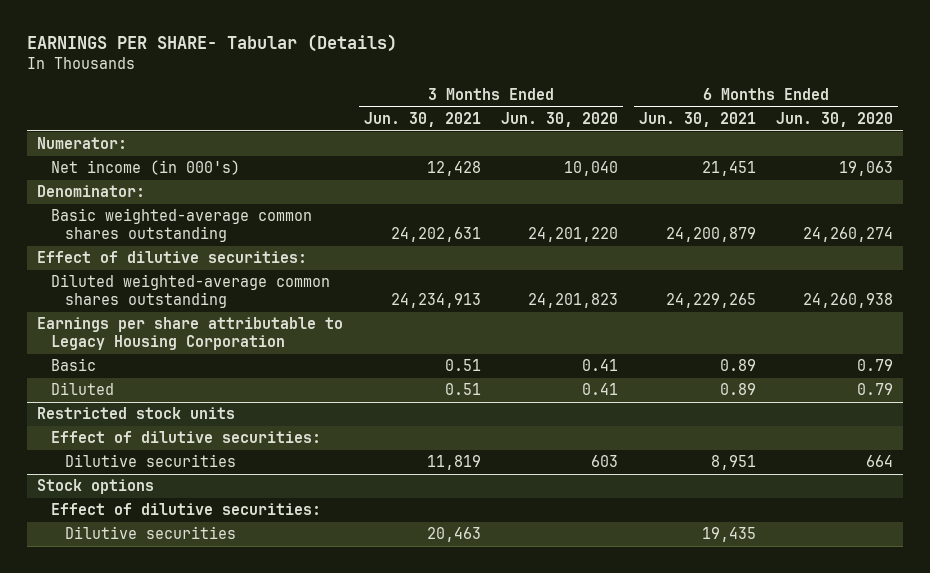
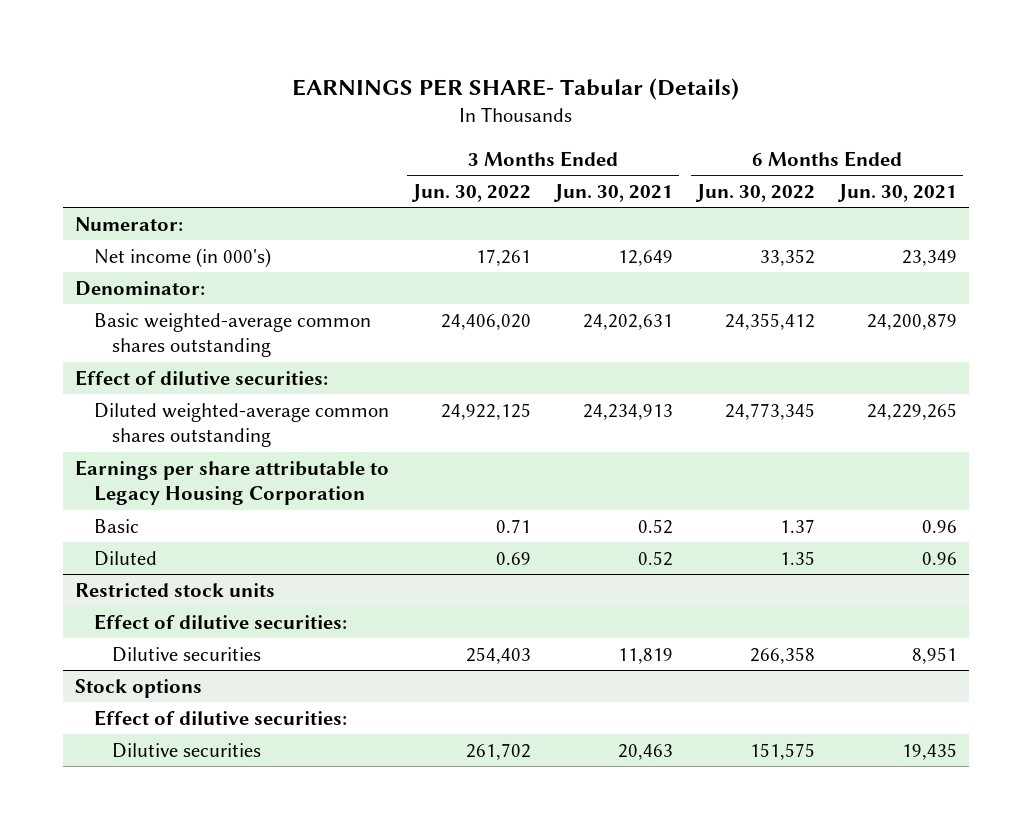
- | 3 Months Ended Jun. 30, 2021 | 3 Months Ended Jun. 30, 2020 | 6 Months Ended Jun. 30, 2021 | 6 Months Ended Jun. 30, 2020
+ | 3 Months Ended Jun. 30, 2022 | 3 Months Ended Jun. 30, 2021 | 6 Months Ended Jun. 30, 2022 | 6 Months Ended Jun. 30, 2021
- Net income (in 000's) | 12,428 | 10,040 | 21,451 | 19,063
+ Net income (in 000's) | 17,261 | 12,649 | 33,352 | 23,349
- Basic | 0.51 | 0.41 | 0.89 | 0.79
- Diluted | 0.51 | 0.41 | 0.89 | 0.79
+ Basic | 0.71 | 0.52 | 1.37 | 0.96
+ Diluted | 0.69 | 0.52 | 1.35 | 0.96

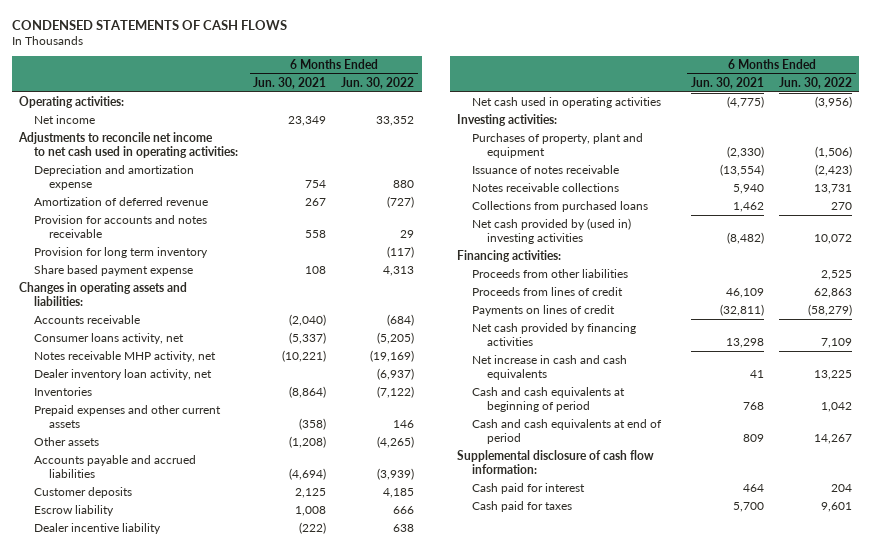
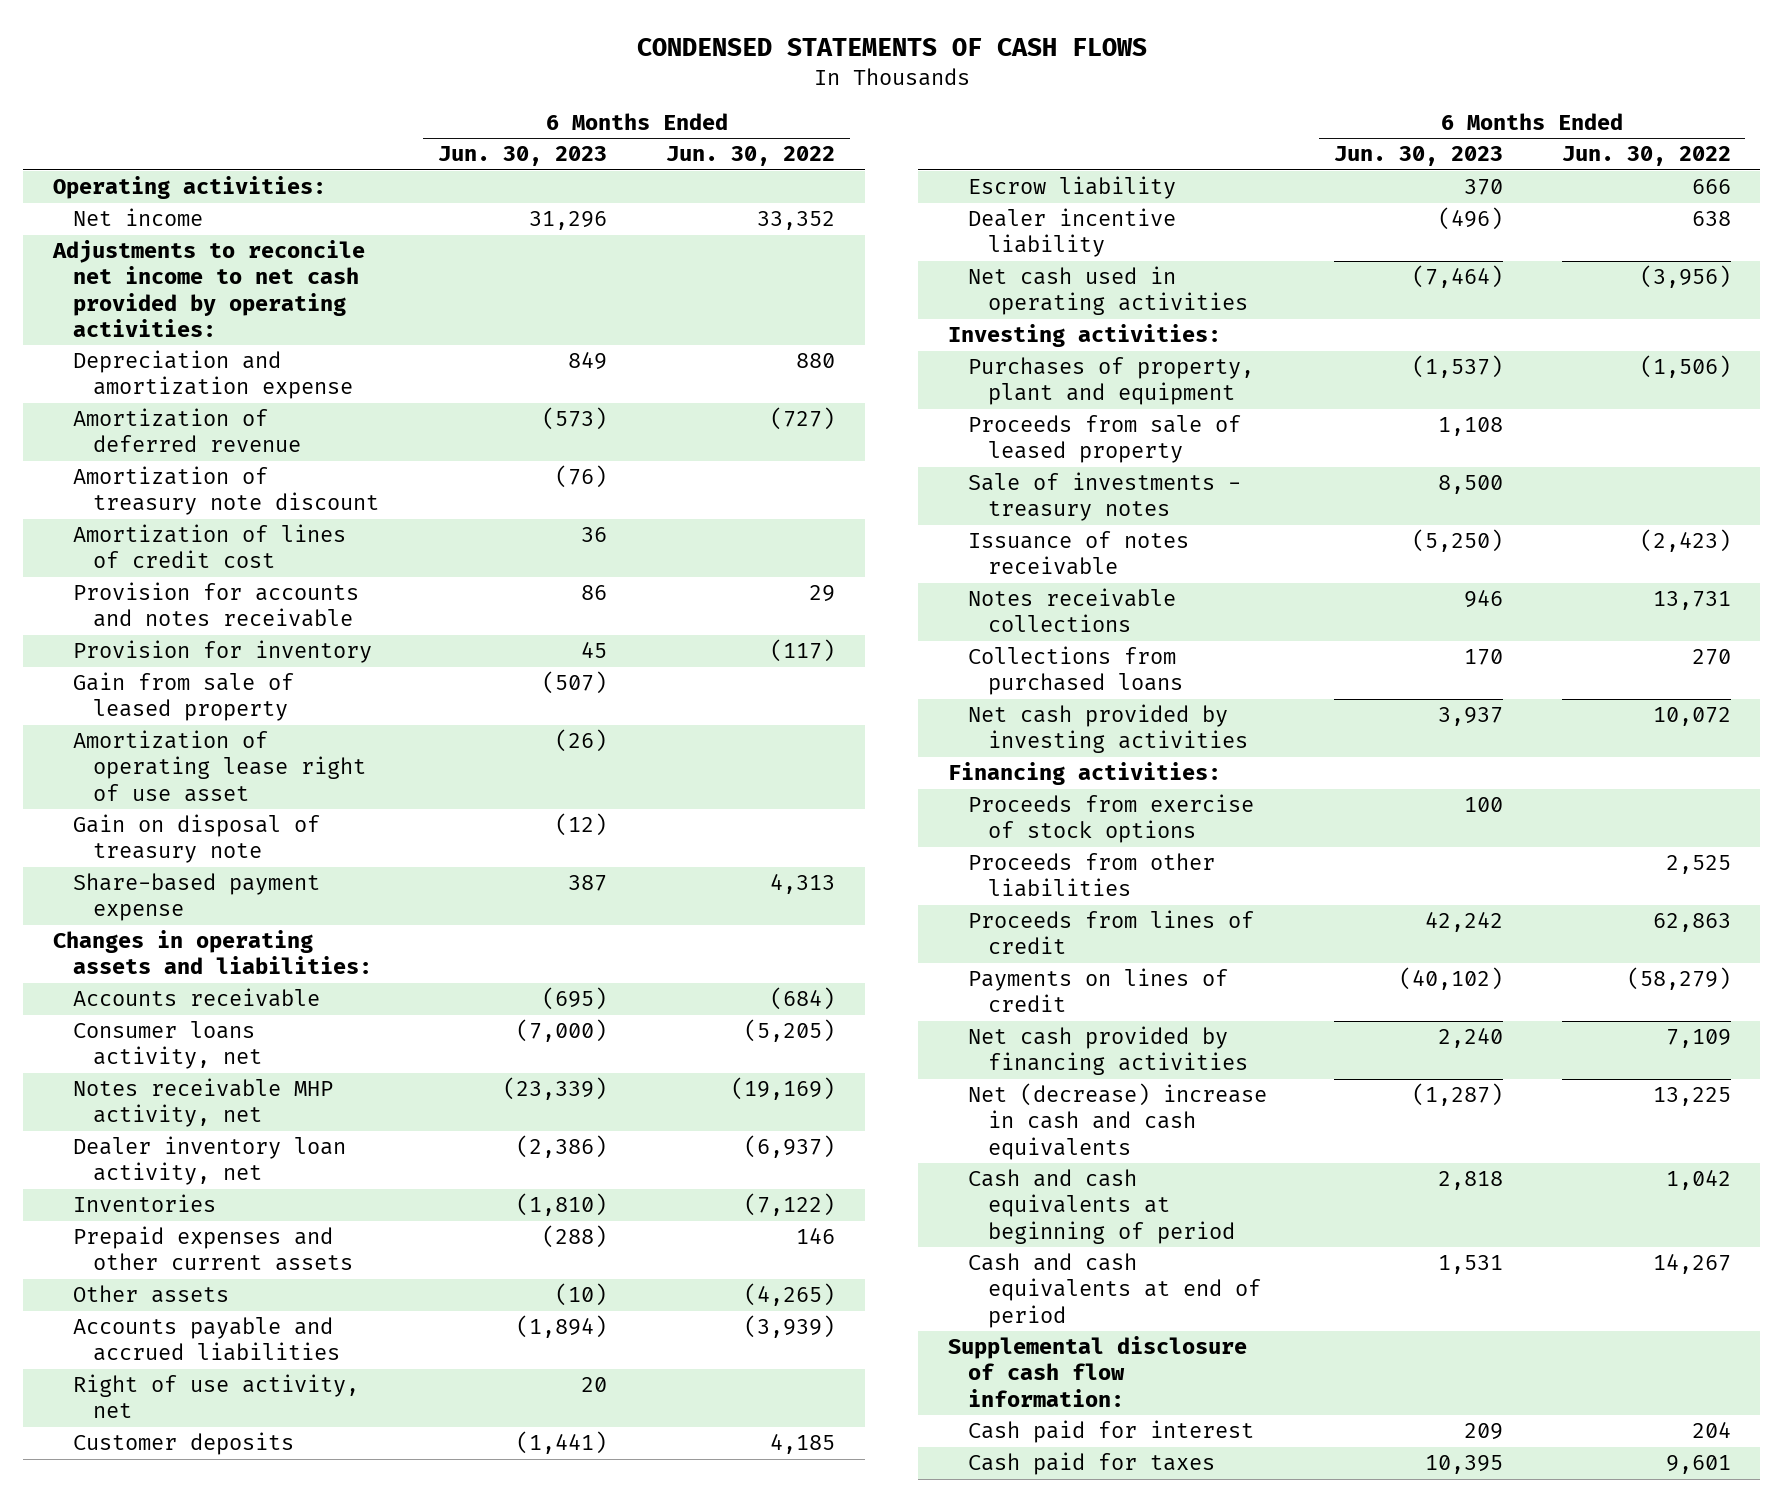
- | 6 Months Ended Jun. 30, 2021 | 6 Months Ended Jun. 30, 2022
+ | 6 Months Ended Jun. 30, 2023 | 6 Months Ended Jun. 30, 2022
- Adjustments to reconcile net income to net cash used in operating activities:
+ Adjustments to reconcile net income to net cash provided by operating activities:
+ Amortization of treasury note discount | (76) |
+ Amortization of lines of credit cost | 36 |
- Provision for long term inventory | | (117)
- Share based payment expense | 108 | 4,313
+ Provision for inventory | 45 | (117)
+ Gain from sale of leased property | (507) |
+ Amortization of operating lease right of use asset | (26) |
+ Gain on disposal of treasury note | (12) |
+ Share-based payment expense | 387 | 4,313
+ Right of use activity, net | 20 |
+ Proceeds from sale of leased property | 1,108 |
+ Sale of investments - treasury notes | 8,500 |
- Net cash provided by (used in) investing activities | (8,482) | 10,072
+ Net cash provided by investing activities | 3,937 | 10,072
+ Proceeds from exercise of stock options | 100 |
- Net increase in cash and cash equivalents | 41 | 13,225
+ Net (decrease) increase in cash and cash equivalents | (1,287) | 13,225

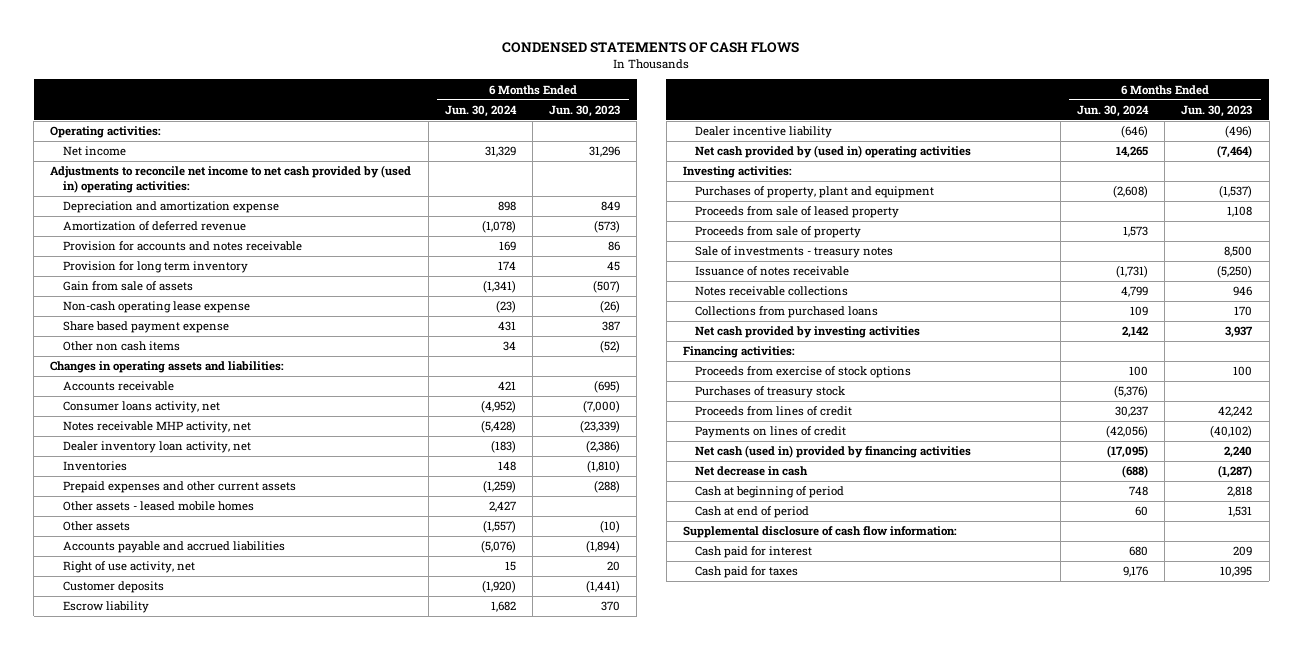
- | 6 Months Ended Jun. 30, 2023 | 6 Months Ended Jun. 30, 2022
+ | 6 Months Ended Jun. 30, 2024 | 6 Months Ended Jun. 30, 2023
- Adjustments to reconcile net income to net cash provided by operating activities:
+ Adjustments to reconcile net income to net cash provided by (used in) operating activities:
- Amortization of treasury note discount | (76) |
- Amortization of lines of credit cost | 36 |
- Provision for inventory | 45 | (117)
- Gain from sale of leased property | (507) |
- Amortization of operating lease right of use asset | (26) |
- Gain on disposal of treasury note | (12) |
- Share-based payment expense | 387 | 4,313
+ Provision for long term inventory | 174 | 45
+ Gain from sale of assets | (1,341) | (507)
+ Non-cash operating lease expense | (23) | (26)
+ Share based payment expense | 431 | 387
+ Other non cash items | 34 | (52)
+ Other assets - leased mobile homes | 2,427 |
- Net cash used in operating activities | (7,464) | (3,956)
+ Net cash provided by (used in) operating activities | 14,265 | (7,464)
+ Proceeds from sale of property | 1,573 |
- Proceeds from other liabilities | | 2,525
+ Purchases of treasury stock | (5,376) |
- Net cash provided by financing activities | 2,240 | 7,109
- Net (decrease) increase in cash and cash equivalents | (1,287) | 13,225
- Cash and cash equivalents at beginning of period | 2,818 | 1,042
- Cash and cash equivalents at end of period | 1,531 | 14,267
+ Net cash (used in) provided by financing activities | (17,095) | 2,240
+ Net decrease in cash | (688) | (1,287)
+ Cash at beginning of period | 748 | 2,818
+ Cash at end of period | 60 | 1,531

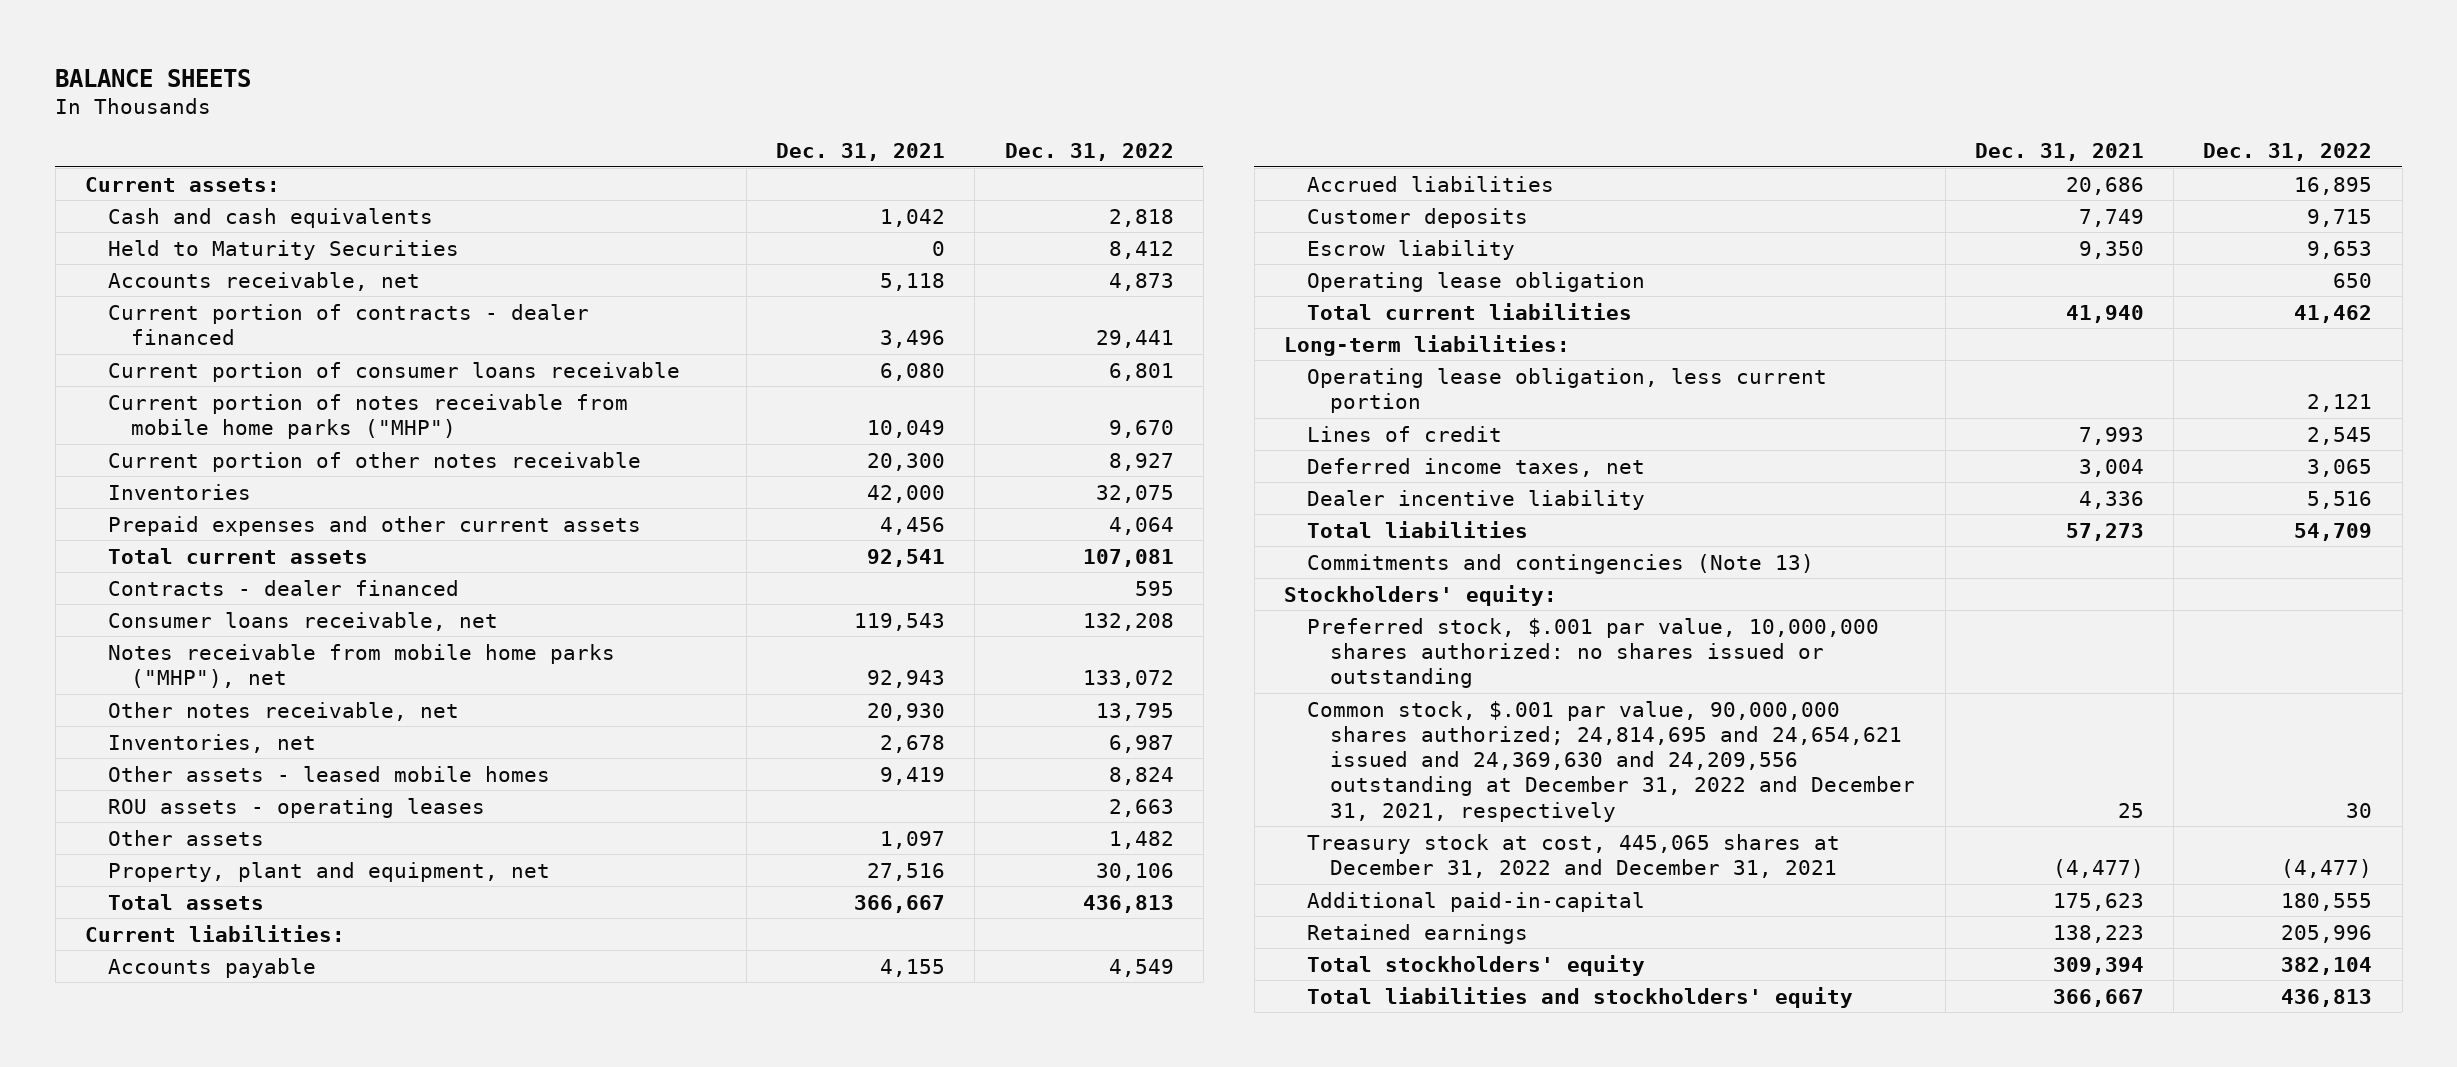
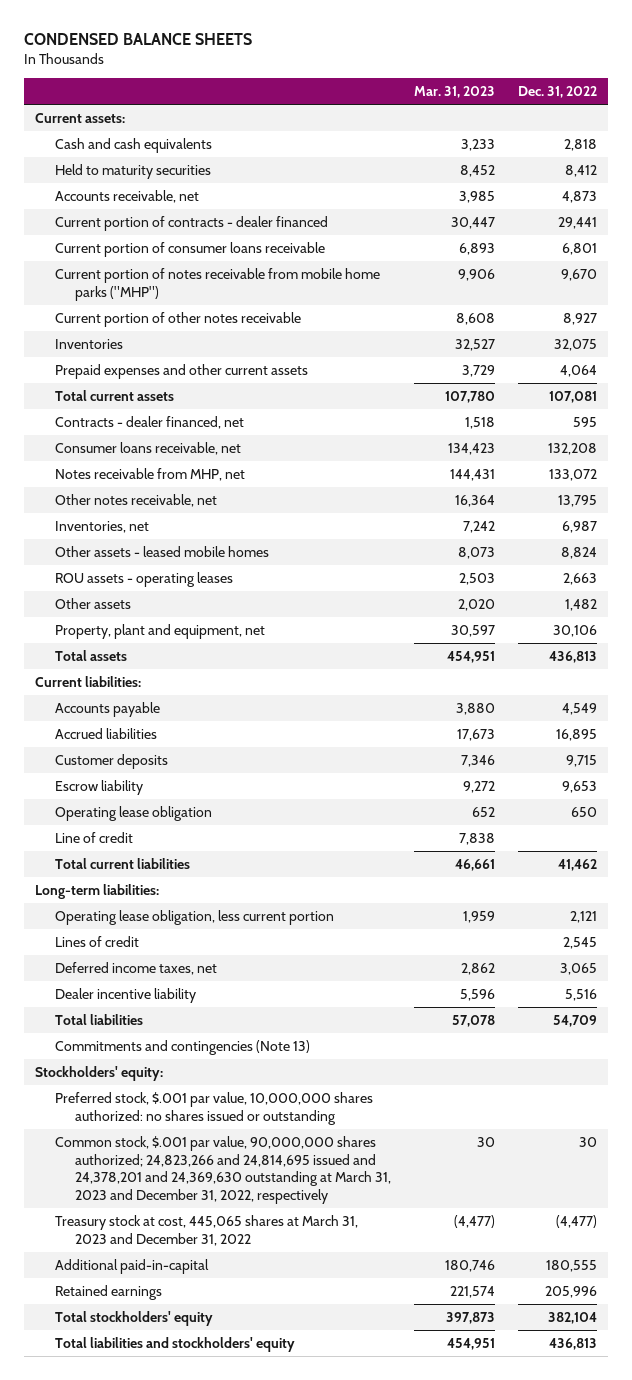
- BALANCE SHEETS
+ CONDENSED BALANCE SHEETS
- | Dec. 31, 2021 | Dec. 31, 2022
+ | Mar. 31, 2023 | Dec. 31, 2022
- Held to Maturity Securities | 0 | 8,412
+ Held to maturity securities | 8,452 | 8,412
- Contracts - dealer financed | | 595
+ Contracts - dealer financed, net | 1,518 | 595
- Notes receivable from mobile home parks ("MHP"), net | 92,943 | 133,072
+ Notes receivable from MHP, net | 144,431 | 133,072
+ Line of credit | 7,838 |
- Common stock, $.001 par value, 90,000,000 shares authorized; 24,814,695 and 24,654,621 issued and 24,369,630 and 24,209,556 outstanding at December 31, 2022 and December 31, 2021, respectively | 25 | 30
- Treasury stock at cost, 445,065 shares at December 31, 2022 and December 31, 2021 | (4,477) | (4,477)
+ Common stock, $.001 par value, 90,000,000 shares authorized; 24,823,266 and 24,814,695 issued and 24,378,201 and 24,369,630 outstanding at March 31, 2023 and December 31, 2022, respectively | 30 | 30
+ Treasury stock at cost, 445,065 shares at March 31, 2023 and December 31, 2022 | (4,477) | (4,477)

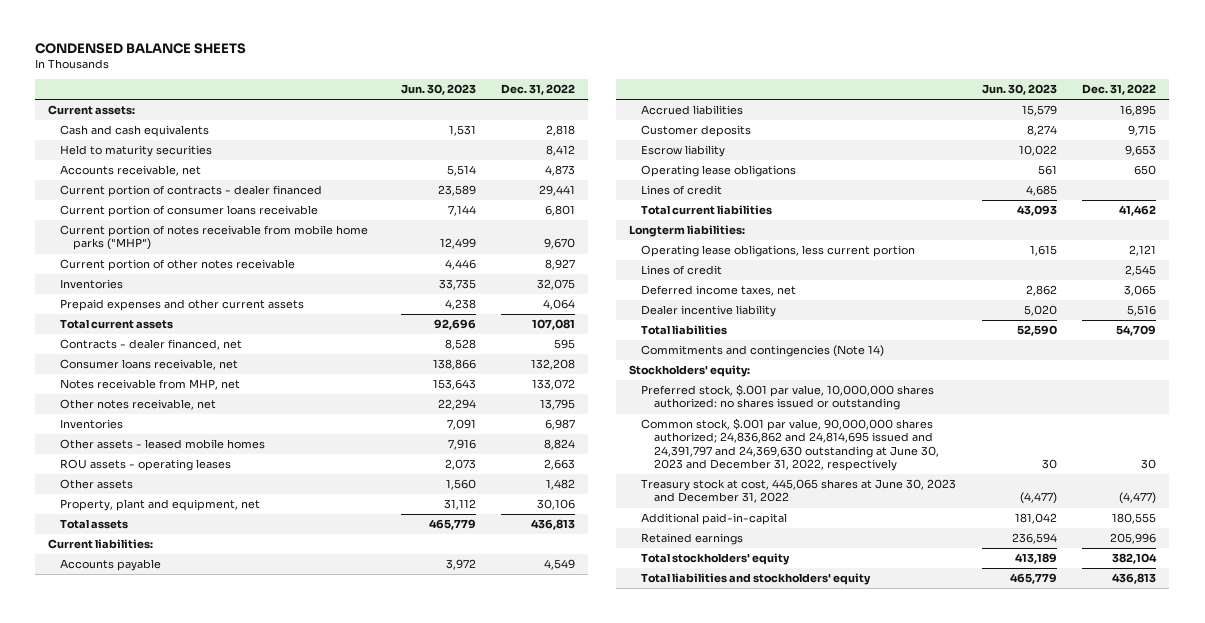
- | Mar. 31, 2023 | Dec. 31, 2022
+ | Jun. 30, 2023 | Dec. 31, 2022
- Inventories, net | 7,242 | 6,987
+ Inventories | 7,091 | 6,987
- Operating lease obligation | 652 | 650
- Line of credit | 7,838 |
+ Operating lease obligations | 561 | 650
+ Lines of credit | 4,685 |
- Long-term liabilities:
- Operating lease obligation, less current portion | 1,959 | 2,121
+ Longterm liabilities:
+ Operating lease obligations, less current portion | 1,615 | 2,121
- Commitments and contingencies (Note 13)
+ Commitments and contingencies (Note 14)
- Common stock, $.001 par value, 90,000,000 shares authorized; 24,823,266 and 24,814,695 issued and 24,378,201 and 24,369,630 outstanding at March 31, 2023 and December 31, 2022, respectively | 30 | 30
- Treasury stock at cost, 445,065 shares at March 31, 2023 and December 31, 2022 | (4,477) | (4,477)
+ Common stock, $.001 par value, 90,000,000 shares authorized; 24,836,862 and 24,814,695 issued and 24,391,797 and 24,369,630 outstanding at June 30, 2023 and December 31, 2022, respectively | 30 | 30
+ Treasury stock at cost, 445,065 shares at June 30, 2023 and December 31, 2022 | (4,477) | (4,477)

